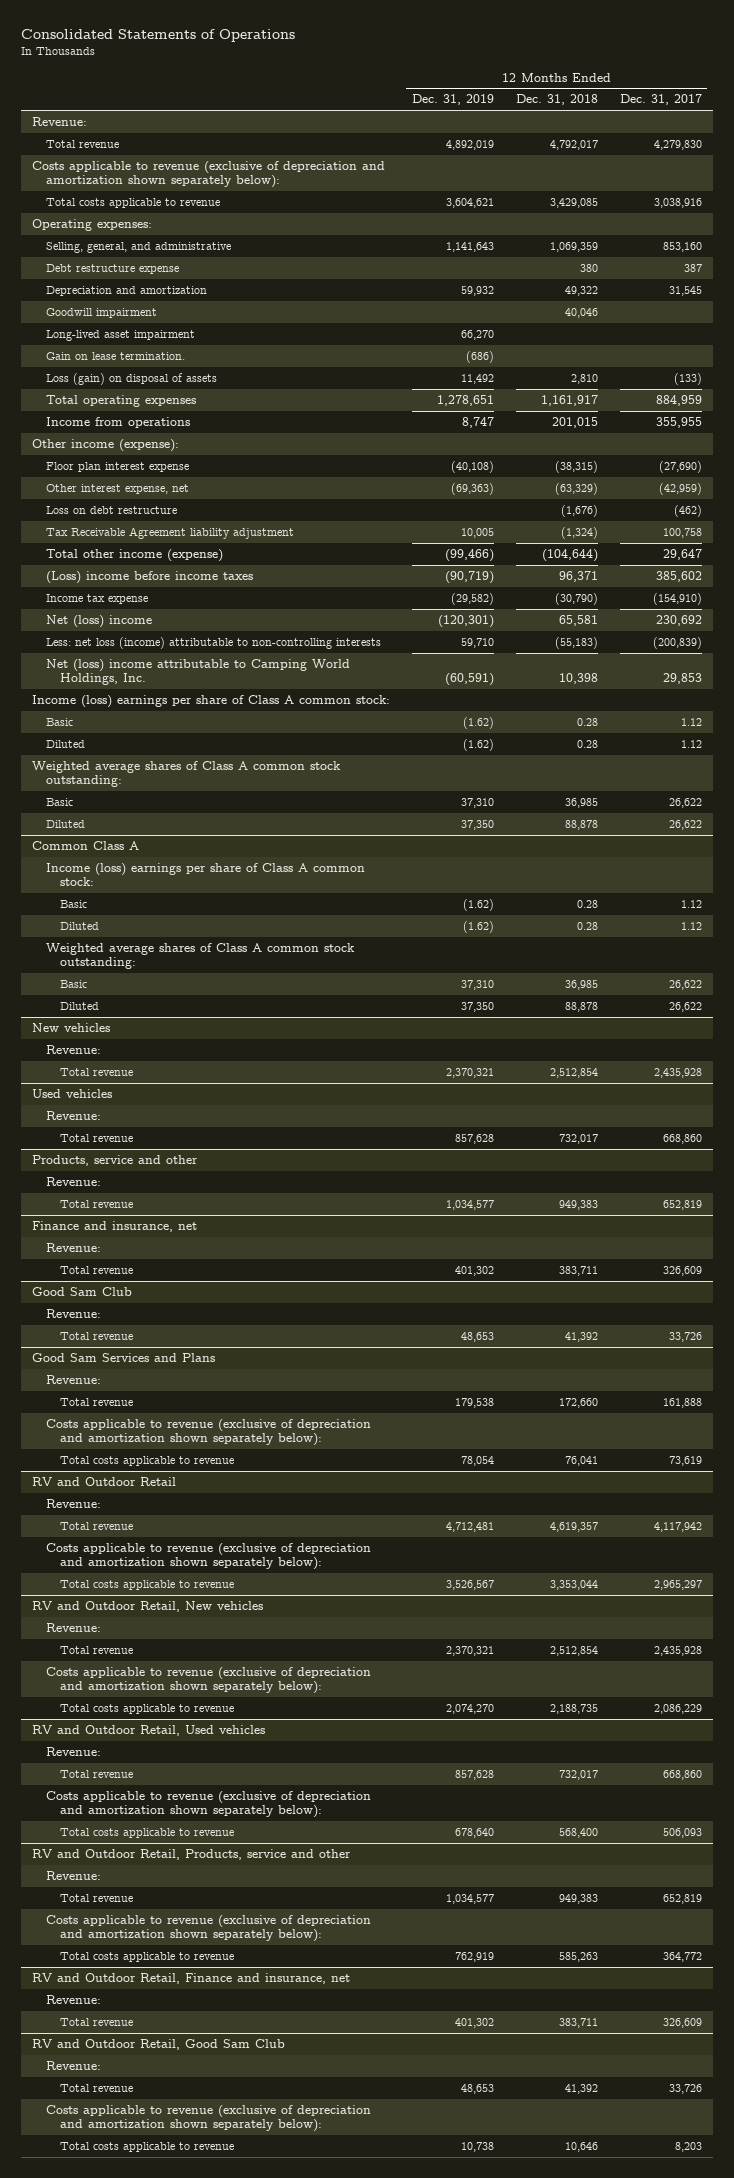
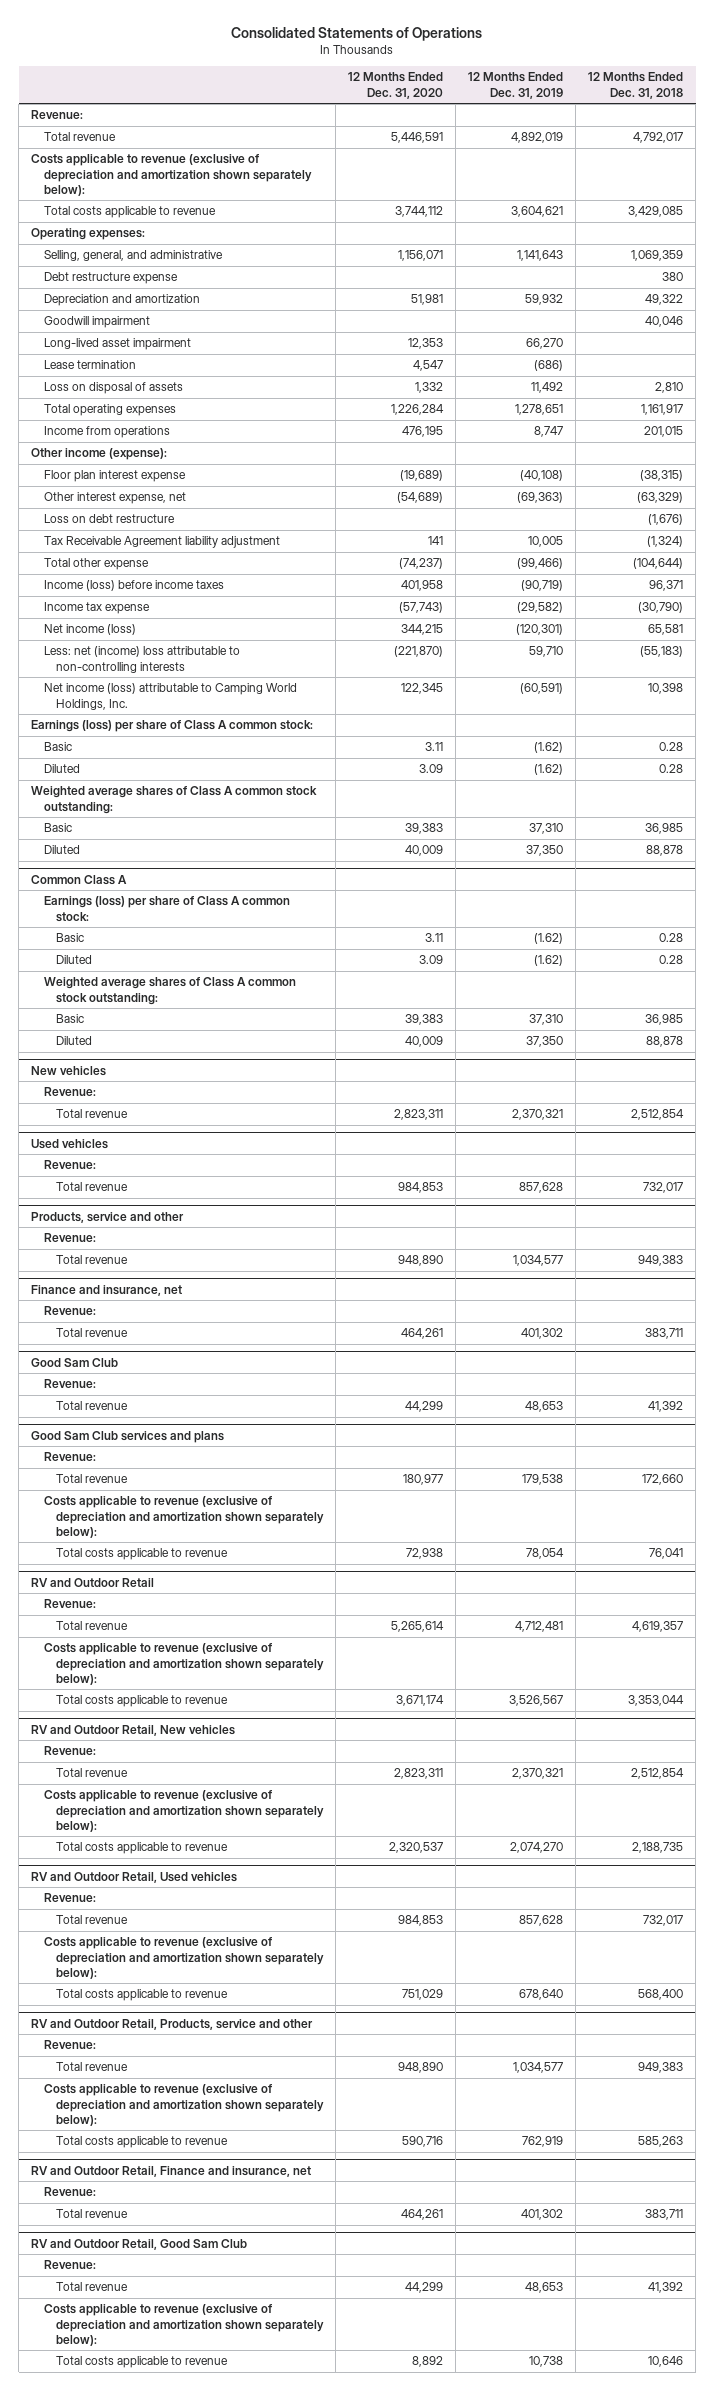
- | 12 Months Ended Dec. 31, 2019 | 12 Months Ended Dec. 31, 2018 | 12 Months Ended Dec. 31, 2017
+ | 12 Months Ended Dec. 31, 2020 | 12 Months Ended Dec. 31, 2019 | 12 Months Ended Dec. 31, 2018
- Gain on lease termination. | (686) | |
- Loss (gain) on disposal of assets | 11,492 | 2,810 | (133)
+ Lease termination | 4,547 | (686) |
+ Loss on disposal of assets | 1,332 | 11,492 | 2,810
- Total other income (expense) | (99,466) | (104,644) | 29,647
- (Loss) income before income taxes | (90,719) | 96,371 | 385,602
+ Total other expense | (74,237) | (99,466) | (104,644)
+ Income (loss) before income taxes | 401,958 | (90,719) | 96,371
- Net (loss) income | (120,301) | 65,581 | 230,692
- Less: net loss (income) attributable to non-controlling interests | 59,710 | (55,183) | (200,839)
- Net (loss) income attributable to Camping World Holdings, Inc. | (60,591) | 10,398 | 29,853
- Income (loss) earnings per share of Class A common stock:
+ Net income (loss) | 344,215 | (120,301) | 65,581
+ Less: net (income) loss attributable to non-controlling interests | (221,870) | 59,710 | (55,183)
+ Net income (loss) attributable to Camping World Holdings, Inc. | 122,345 | (60,591) | 10,398
+ Earnings (loss) per share of Class A common stock:
@ Common Class A
- Income (loss) earnings per share of Class A common stock:
+ Earnings (loss) per share of Class A common stock:
- Good Sam Services and Plans
+ Good Sam Club services and plans

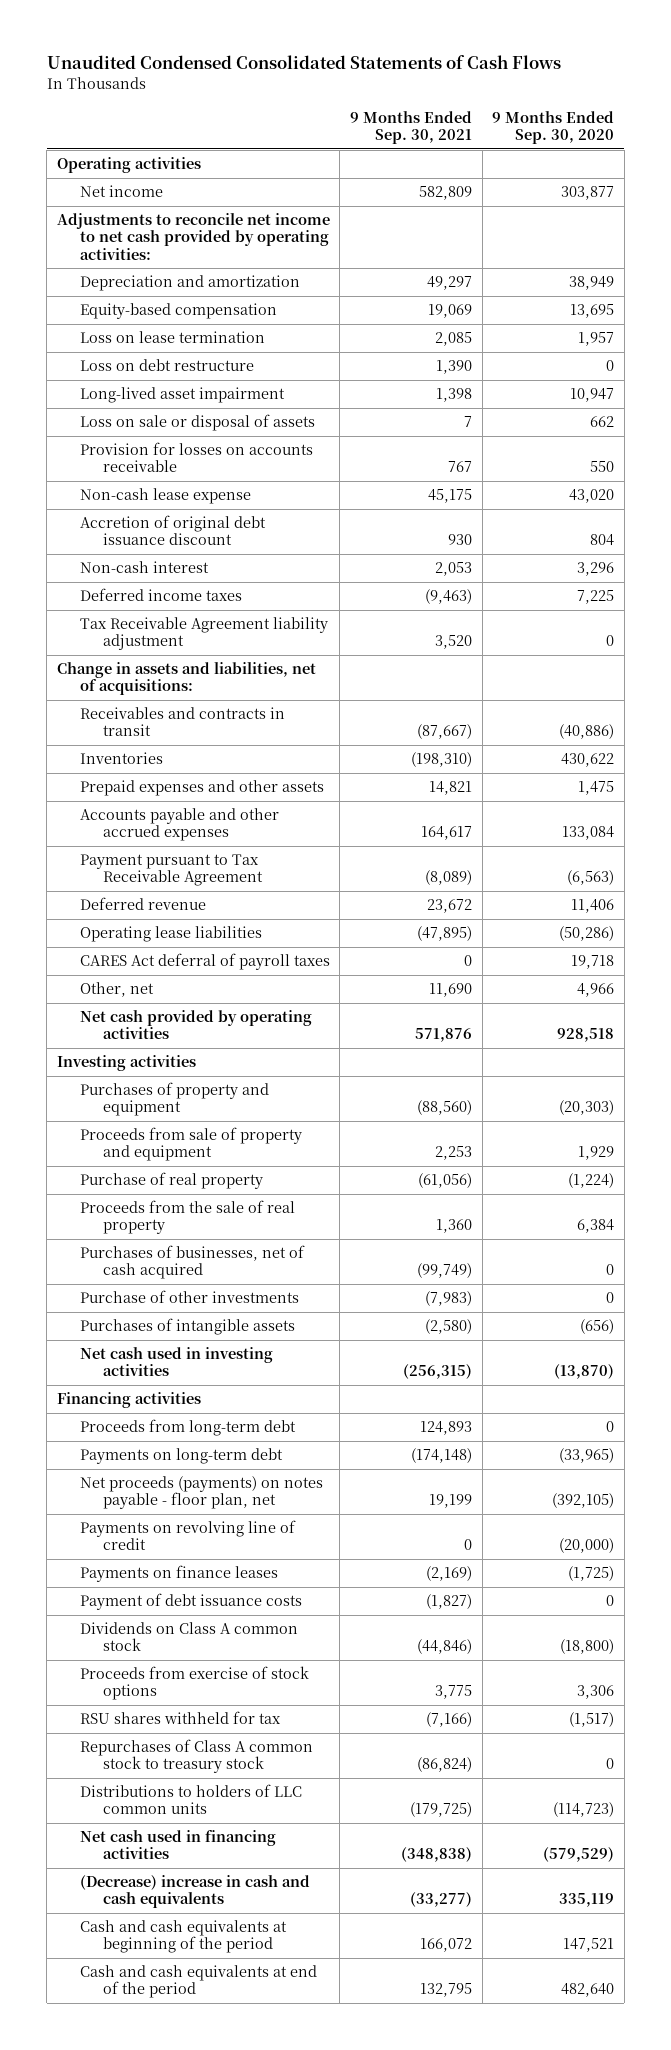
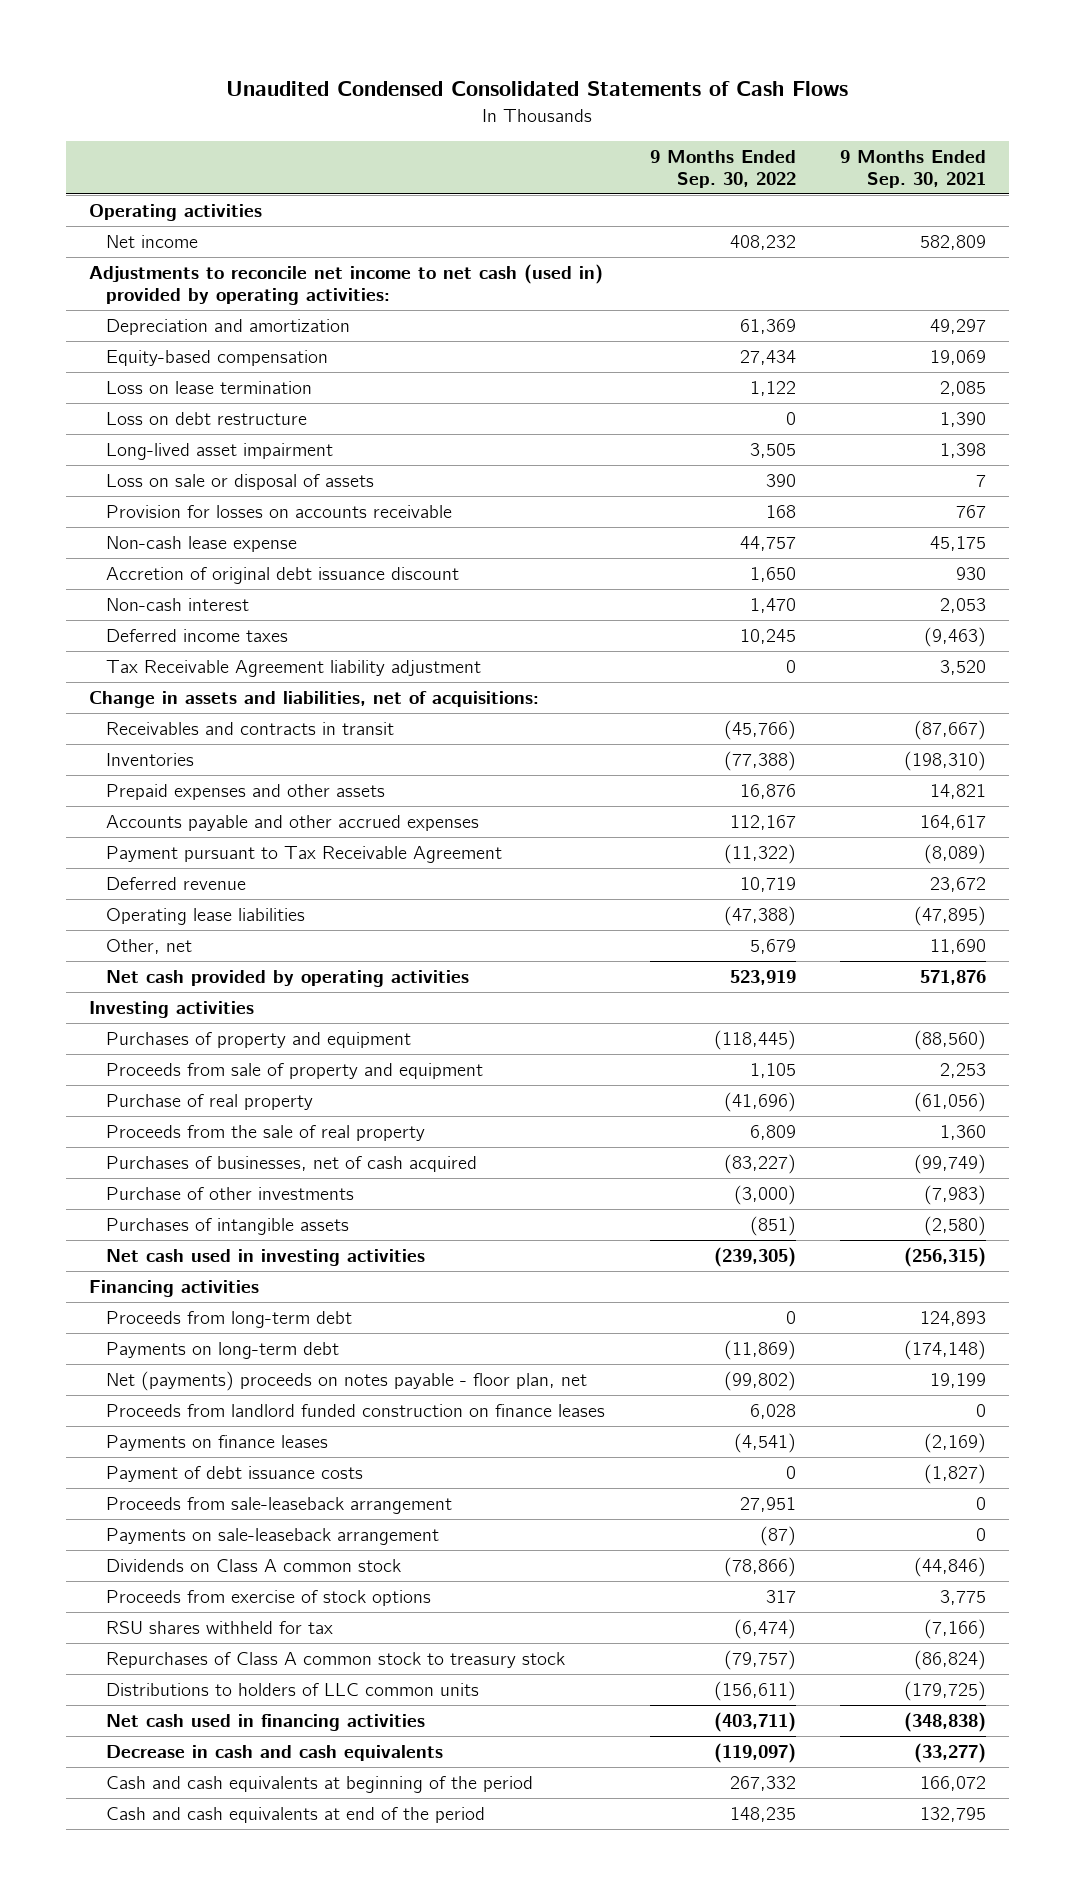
- | 9 Months Ended Sep. 30, 2021 | 9 Months Ended Sep. 30, 2020
+ | 9 Months Ended Sep. 30, 2022 | 9 Months Ended Sep. 30, 2021
- Adjustments to reconcile net income to net cash provided by operating activities:
+ Adjustments to reconcile net income to net cash (used in) provided by operating activities:
- CARES Act deferral of payroll taxes | 0 | 19,718
- Net proceeds (payments) on notes payable - floor plan, net | 19,199 | (392,105)
- Payments on revolving line of credit | 0 | (20,000)
+ Net (payments) proceeds on notes payable - floor plan, net | (99,802) | 19,199
+ Proceeds from landlord funded construction on finance leases | 6,028 | 0
+ Proceeds from sale-leaseback arrangement | 27,951 | 0
+ Payments on sale-leaseback arrangement | (87) | 0
- (Decrease) increase in cash and cash equivalents | (33,277) | 335,119
+ Decrease in cash and cash equivalents | (119,097) | (33,277)

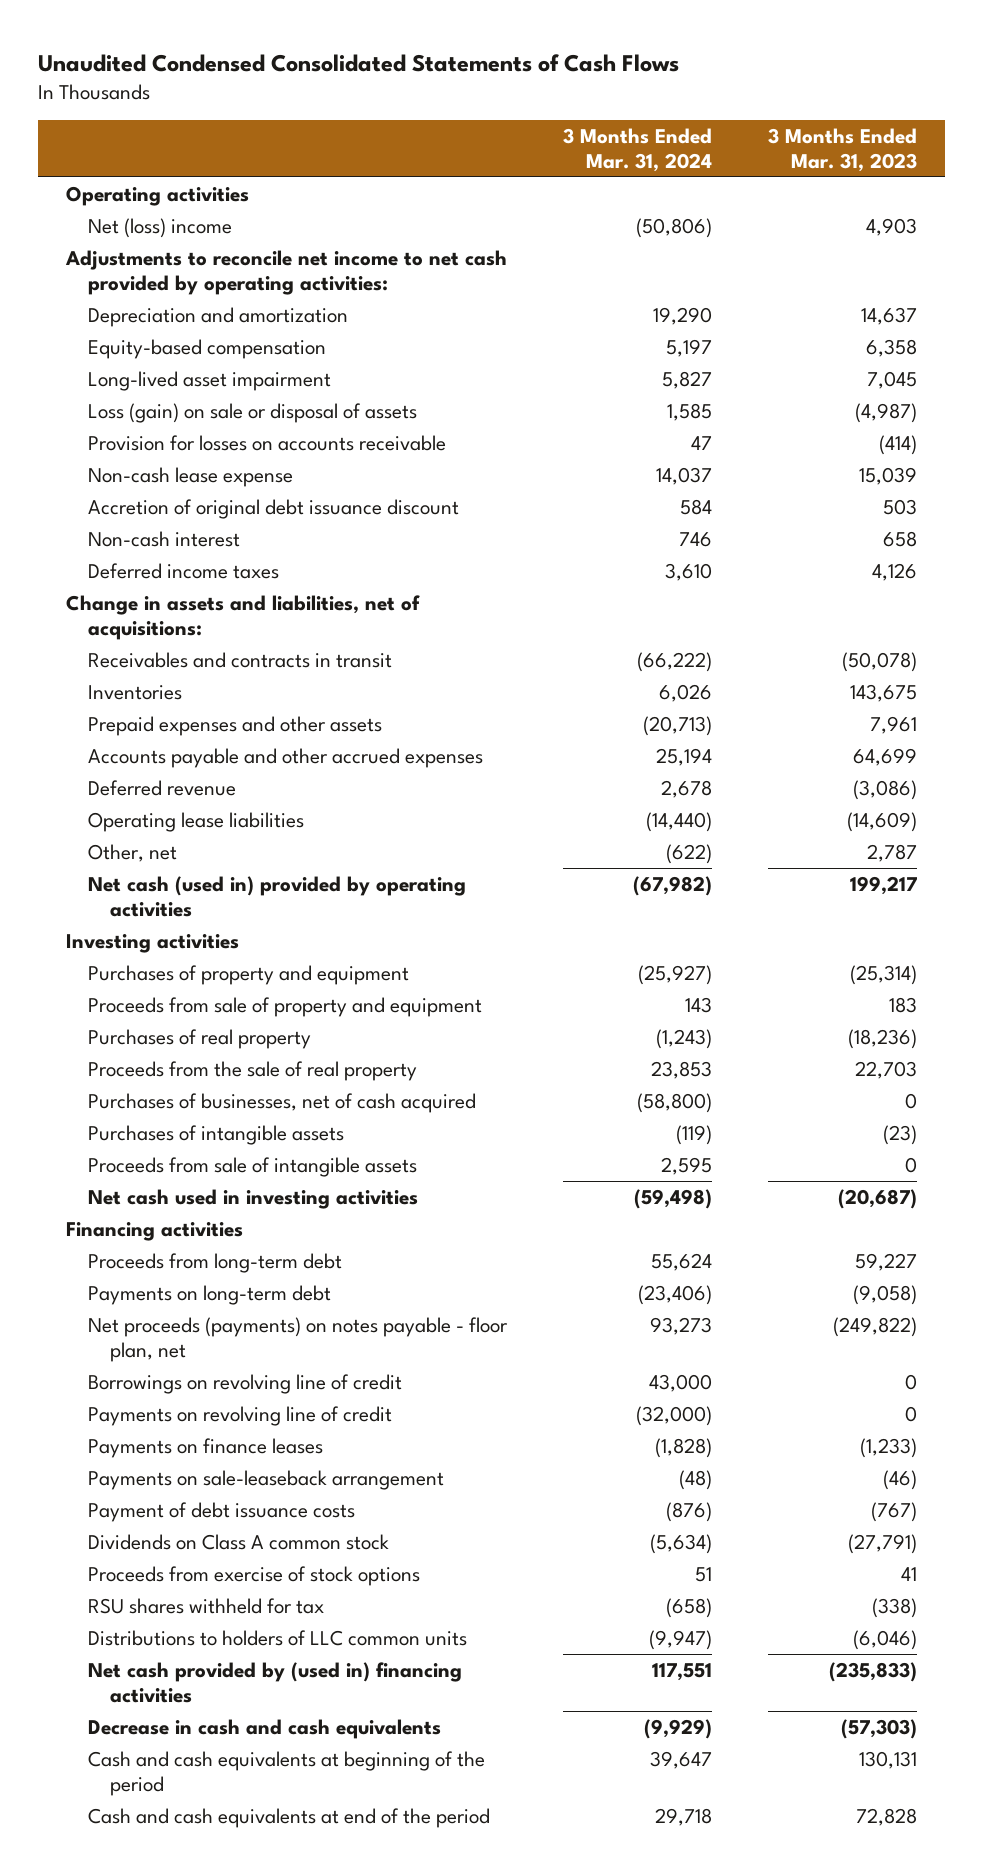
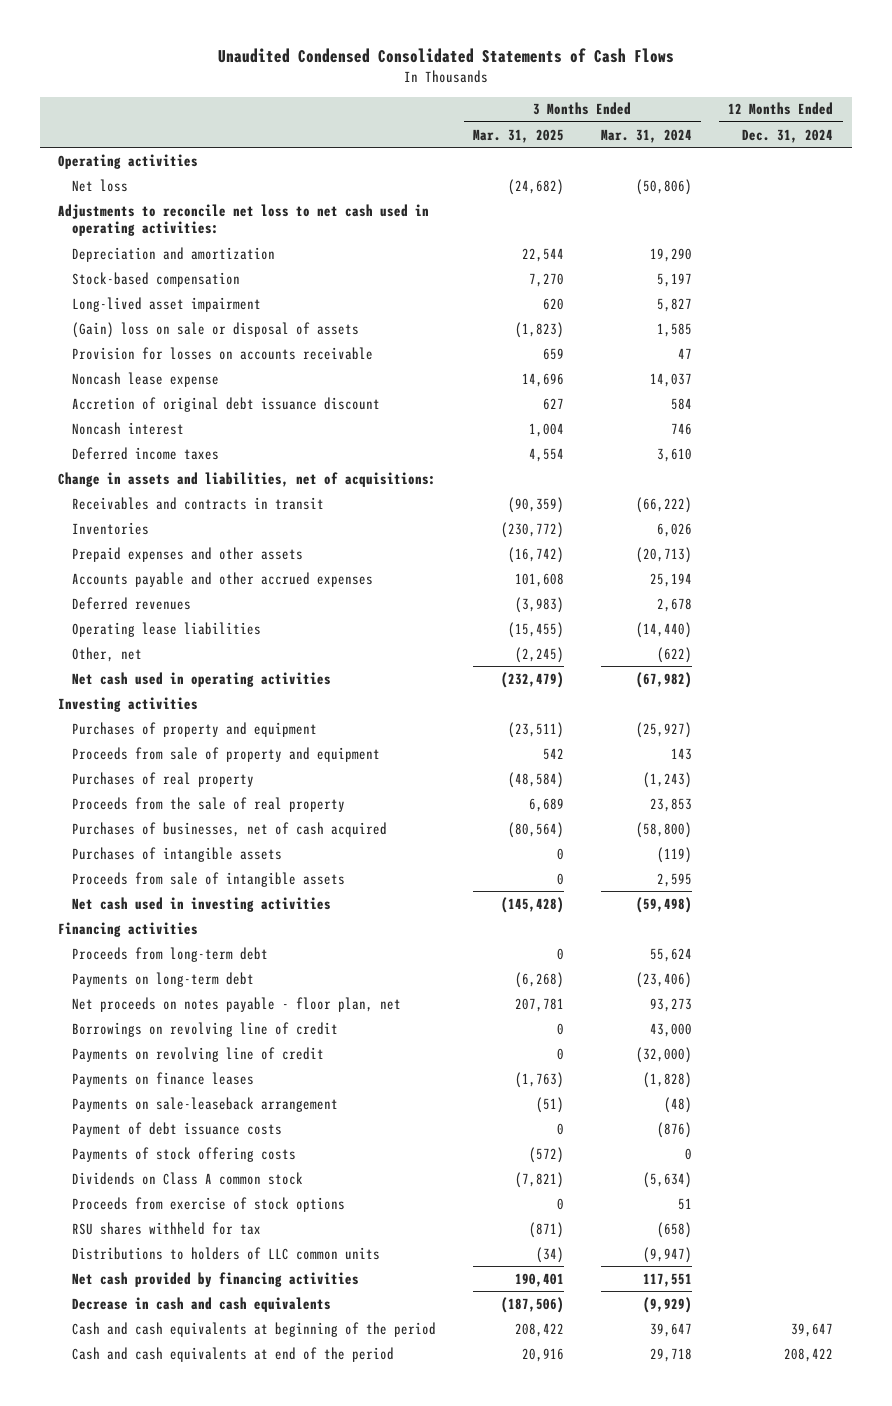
- | 3 Months Ended Mar. 31, 2024 | 3 Months Ended Mar. 31, 2023
+ | 3 Months Ended Mar. 31, 2025 | 3 Months Ended Mar. 31, 2024 | 12 Months Ended Dec. 31, 2024
- Net (loss) income | (50,806) | 4,903
- Adjustments to reconcile net income to net cash provided by operating activities:
+ Net loss | (24,682) | (50,806) |
+ Adjustments to reconcile net loss to net cash used in operating activities:
- Equity-based compensation | 5,197 | 6,358
+ Stock-based compensation | 7,270 | 5,197 |
- Loss (gain) on sale or disposal of assets | 1,585 | (4,987)
+ (Gain) loss on sale or disposal of assets | (1,823) | 1,585 |
- Non-cash lease expense | 14,037 | 15,039
+ Noncash lease expense | 14,696 | 14,037 |
- Non-cash interest | 746 | 658
+ Noncash interest | 1,004 | 746 |
- Deferred revenue | 2,678 | (3,086)
+ Deferred revenues | (3,983) | 2,678 |
- Net cash (used in) provided by operating activities | (67,982) | 199,217
+ Net cash used in operating activities | (232,479) | (67,982) |
- Net proceeds (payments) on notes payable - floor plan, net | 93,273 | (249,822)
+ Net proceeds on notes payable - floor plan, net | 207,781 | 93,273 |
+ Payments of stock offering costs | (572) | 0 |
- Net cash provided by (used in) financing activities | 117,551 | (235,833)
+ Net cash provided by financing activities | 190,401 | 117,551 |

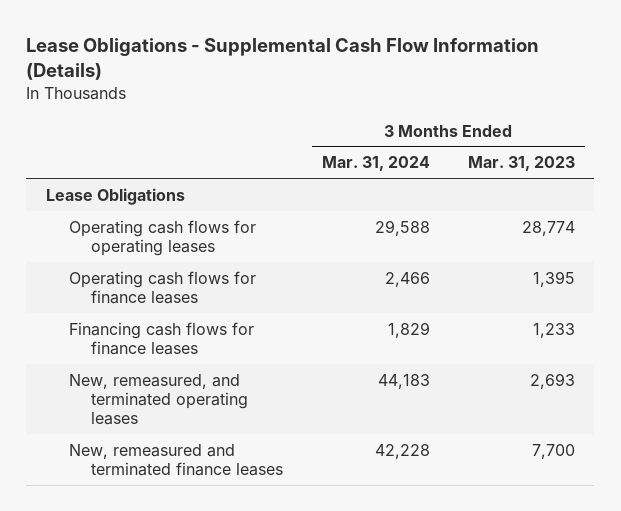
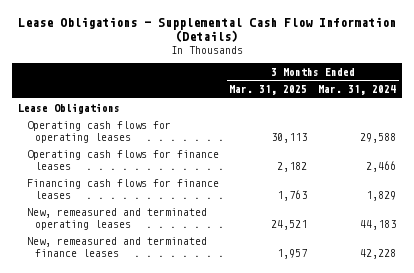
- | 3 Months Ended Mar. 31, 2024 | 3 Months Ended Mar. 31, 2023
+ | 3 Months Ended Mar. 31, 2025 | 3 Months Ended Mar. 31, 2024
- New, remeasured, and terminated operating leases | 44,183 | 2,693
+ New, remeasured and terminated operating leases | 24,521 | 44,183

